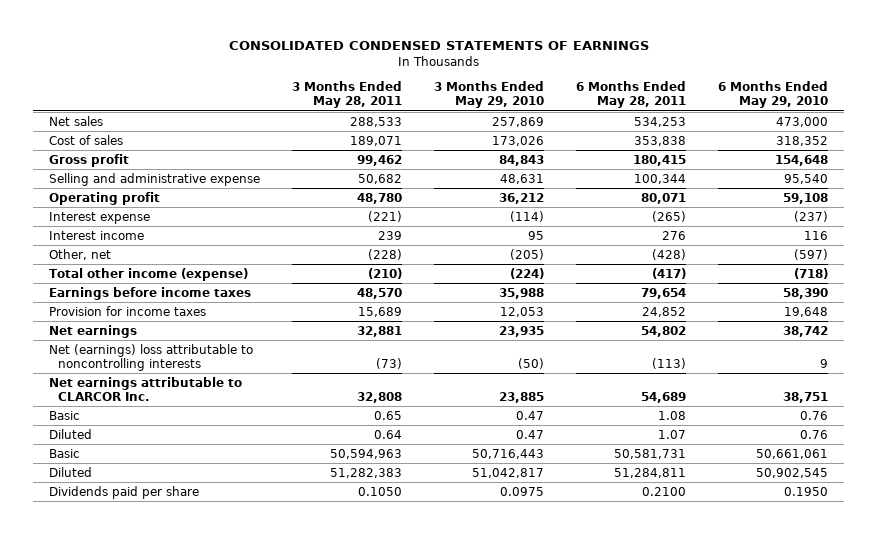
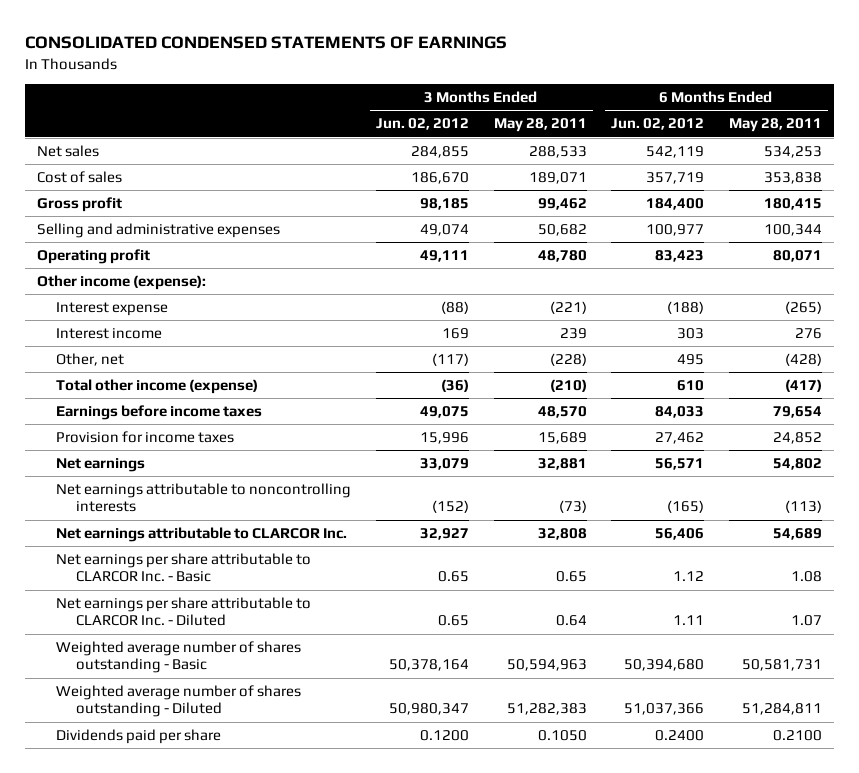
- | 3 Months Ended May 28, 2011 | 3 Months Ended May 29, 2010 | 6 Months Ended May 28, 2011 | 6 Months Ended May 29, 2010
+ | 3 Months Ended Jun. 02, 2012 | 3 Months Ended May 28, 2011 | 6 Months Ended Jun. 02, 2012 | 6 Months Ended May 28, 2011
- Selling and administrative expense | 50,682 | 48,631 | 100,344 | 95,540
+ Selling and administrative expenses | 49,074 | 50,682 | 100,977 | 100,344
+ Other income (expense):
- Net (earnings) loss attributable to noncontrolling interests | (73) | (50) | (113) | 9
+ Net earnings attributable to noncontrolling interests | (152) | (73) | (165) | (113)
- Basic | 0.65 | 0.47 | 1.08 | 0.76
- Diluted | 0.64 | 0.47 | 1.07 | 0.76
- Basic | 50,594,963 | 50,716,443 | 50,581,731 | 50,661,061
- Diluted | 51,282,383 | 51,042,817 | 51,284,811 | 50,902,545
+ Net earnings per share attributable to CLARCOR Inc. - Basic | 0.65 | 0.65 | 1.12 | 1.08
+ Net earnings per share attributable to CLARCOR Inc. - Diluted | 0.65 | 0.64 | 1.11 | 1.07
+ Weighted average number of shares outstanding - Basic | 50,378,164 | 50,594,963 | 50,394,680 | 50,581,731
+ Weighted average number of shares outstanding - Diluted | 50,980,347 | 51,282,383 | 51,037,366 | 51,284,811

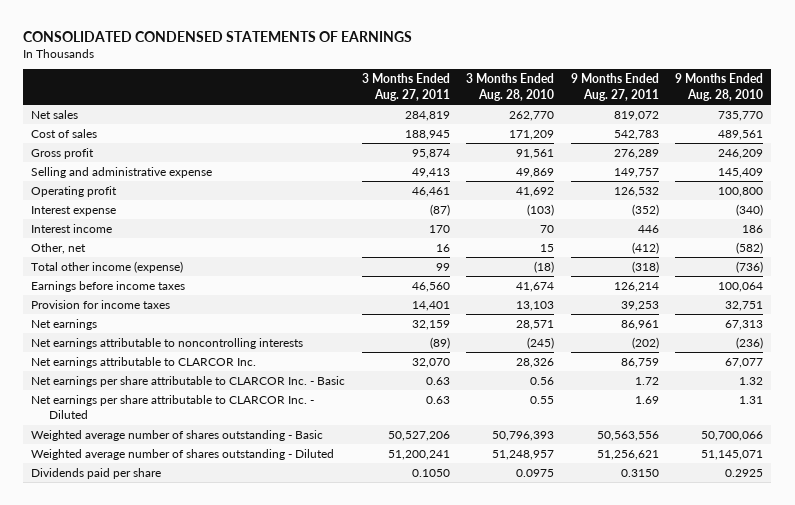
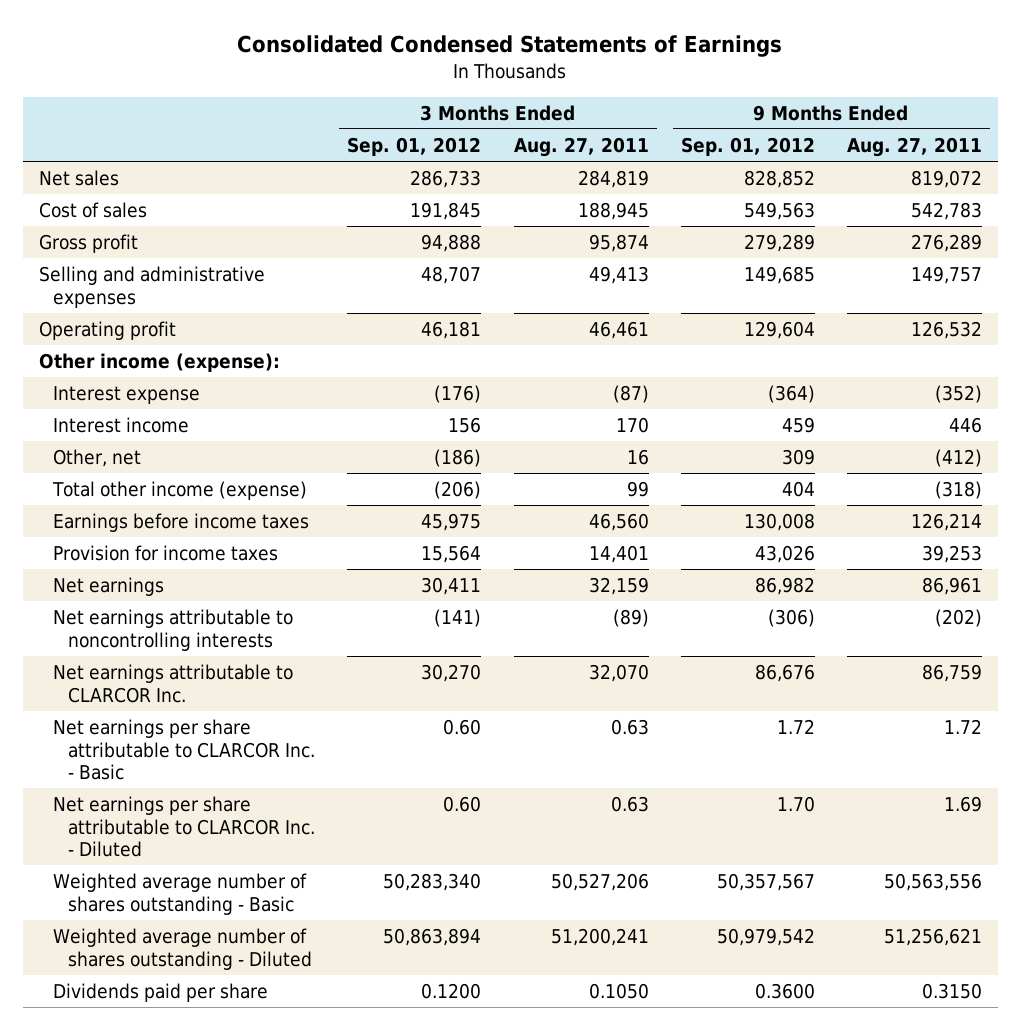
- CONSOLIDATED CONDENSED STATEMENTS OF EARNINGS
+ Consolidated Condensed Statements of Earnings
- | 3 Months Ended Aug. 27, 2011 | 3 Months Ended Aug. 28, 2010 | 9 Months Ended Aug. 27, 2011 | 9 Months Ended Aug. 28, 2010
+ | 3 Months Ended Sep. 01, 2012 | 3 Months Ended Aug. 27, 2011 | 9 Months Ended Sep. 01, 2012 | 9 Months Ended Aug. 27, 2011
- Selling and administrative expense | 49,413 | 49,869 | 149,757 | 145,409
+ Selling and administrative expenses | 48,707 | 49,413 | 149,685 | 149,757
+ Other income (expense):

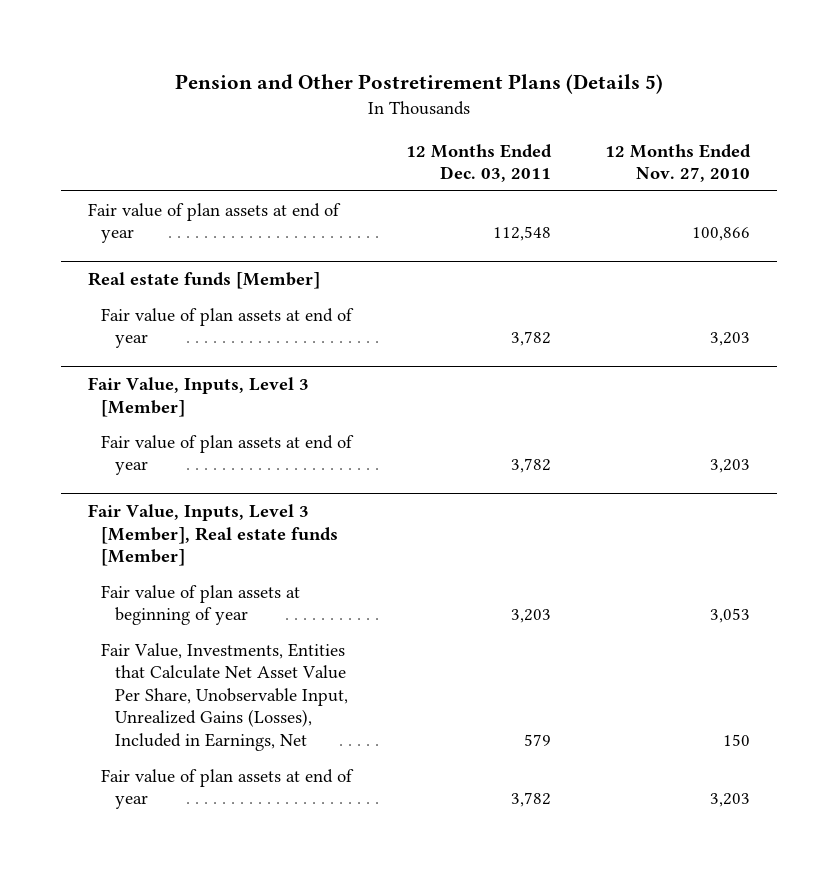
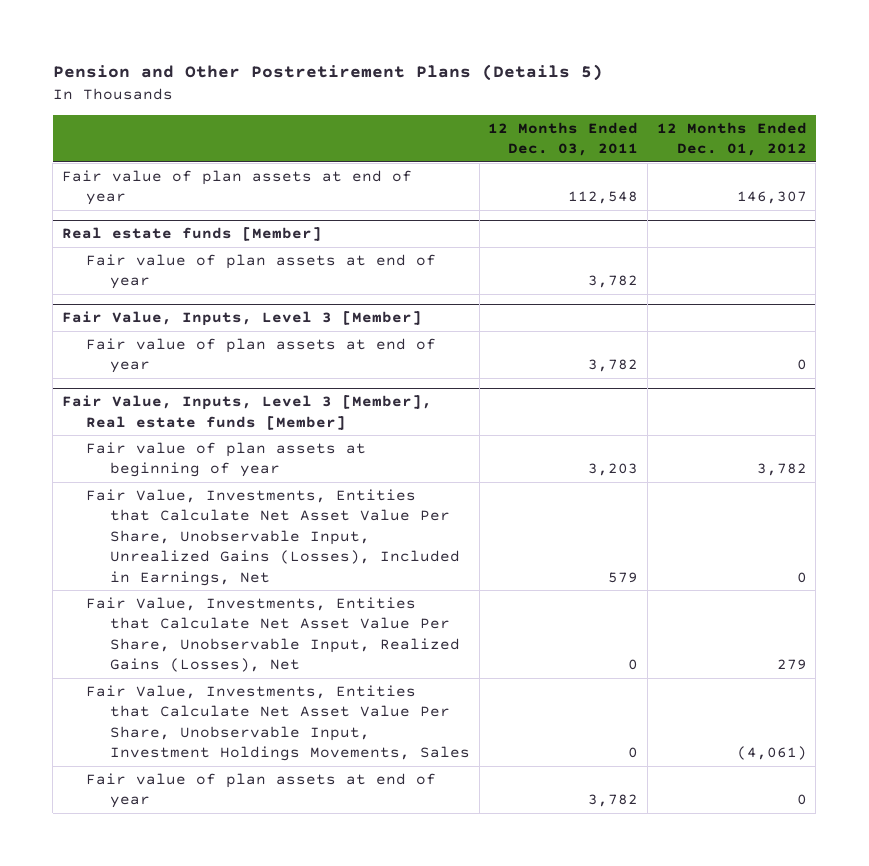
- | 12 Months Ended Dec. 03, 2011 | 12 Months Ended Nov. 27, 2010
+ | 12 Months Ended Dec. 03, 2011 | 12 Months Ended Dec. 01, 2012
@ Fair Value, Inputs, Level 3 [Member], Real estate funds [Member]
+ Fair Value, Investments, Entities that Calculate Net Asset Value Per Share, Unobservable Input, Realized Gains (Losses), Net | 0 | 279
+ Fair Value, Investments, Entities that Calculate Net Asset Value Per Share, Unobservable Input, Investment Holdings Movements, Sales | 0 | (4,061)

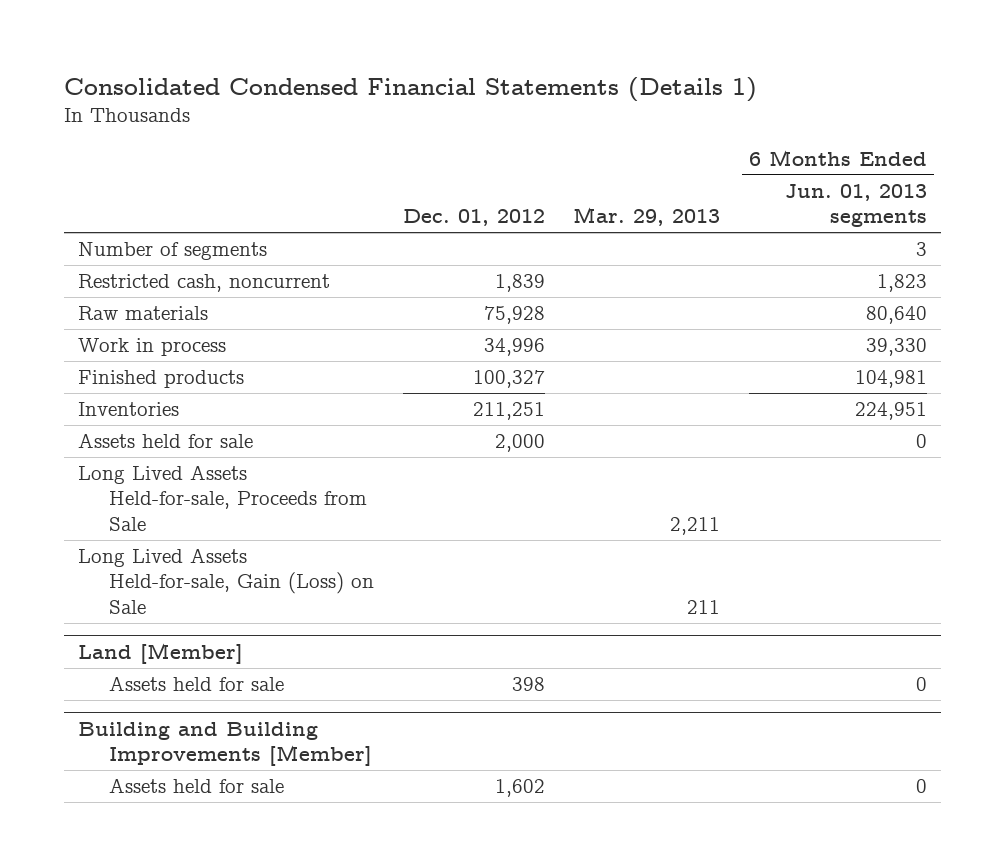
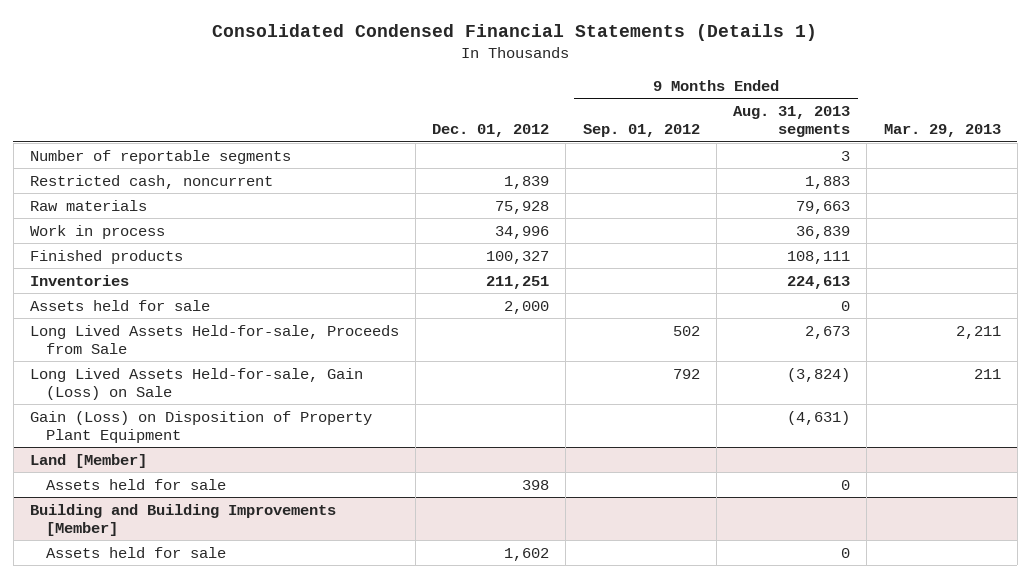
- | Dec. 01, 2012 | Mar. 29, 2013 | 6 Months Ended Jun. 01, 2013 segments
+ | Dec. 01, 2012 | 9 Months Ended Sep. 01, 2012 | 9 Months Ended Aug. 31, 2013 segments | Mar. 29, 2013
- Number of segments | | | 3
+ Number of reportable segments | | | 3 |
+ Gain (Loss) on Disposition of Property Plant Equipment | | | (4,631) |

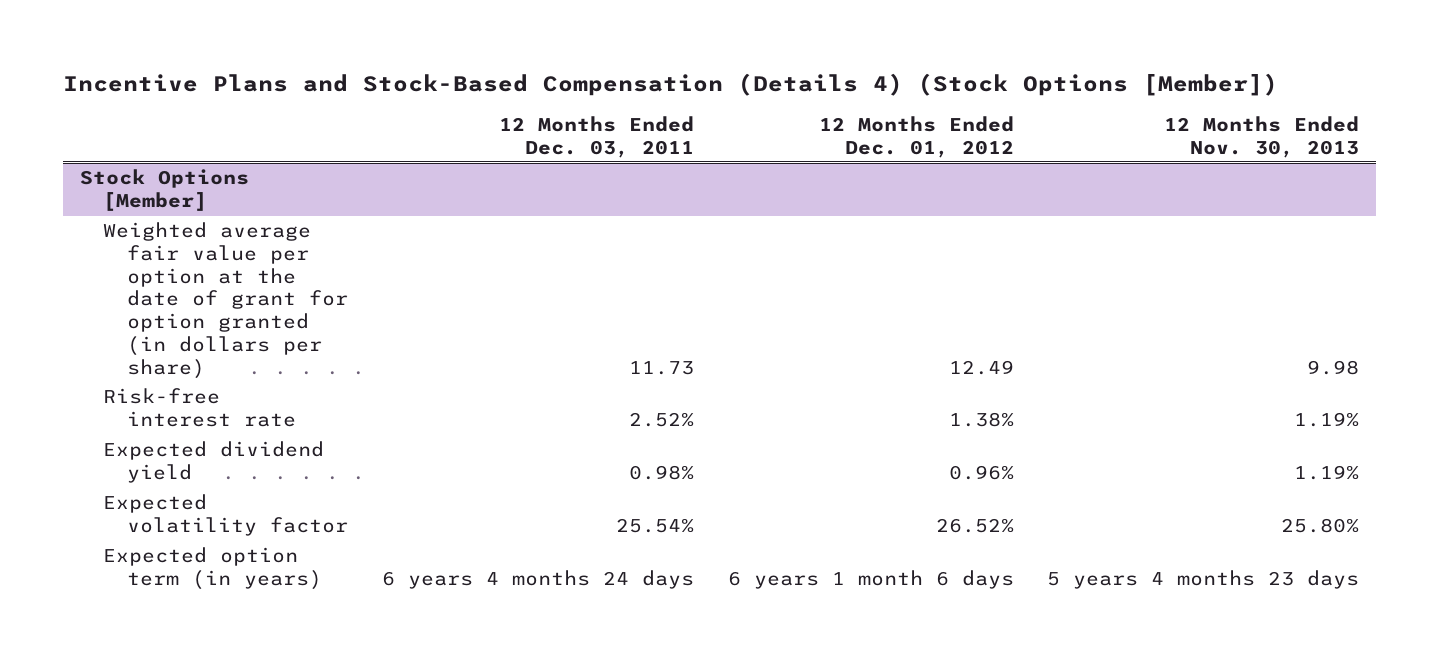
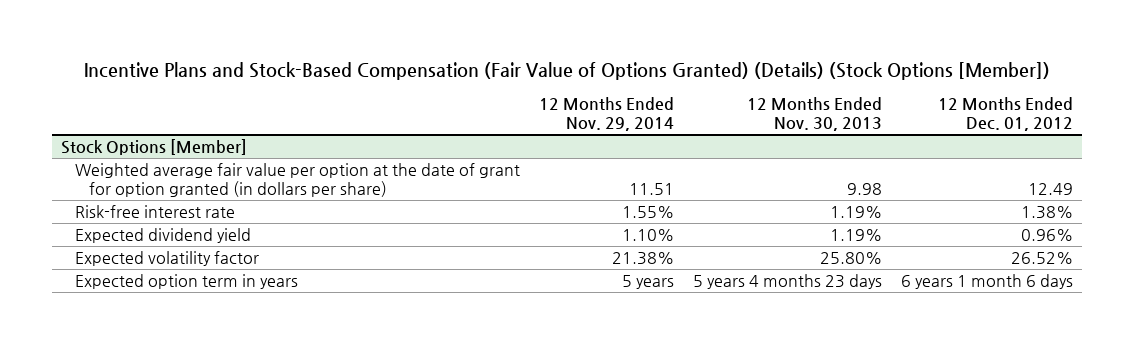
- Incentive Plans and Stock-Based Compensation (Details 4) (Stock Options [Member])
+ Incentive Plans and Stock-Based Compensation (Fair Value of Options Granted) (Details) (Stock Options [Member])
- | 12 Months Ended Dec. 03, 2011 | 12 Months Ended Dec. 01, 2012 | 12 Months Ended Nov. 30, 2013
+ | 12 Months Ended Nov. 29, 2014 | 12 Months Ended Nov. 30, 2013 | 12 Months Ended Dec. 01, 2012
@ Stock Options [Member]
- Expected option term (in years) | 6 years 4 months 24 days | 6 years 1 month 6 days | 5 years 4 months 23 days
+ Expected option term in years | 5 years | 5 years 4 months 23 days | 6 years 1 month 6 days

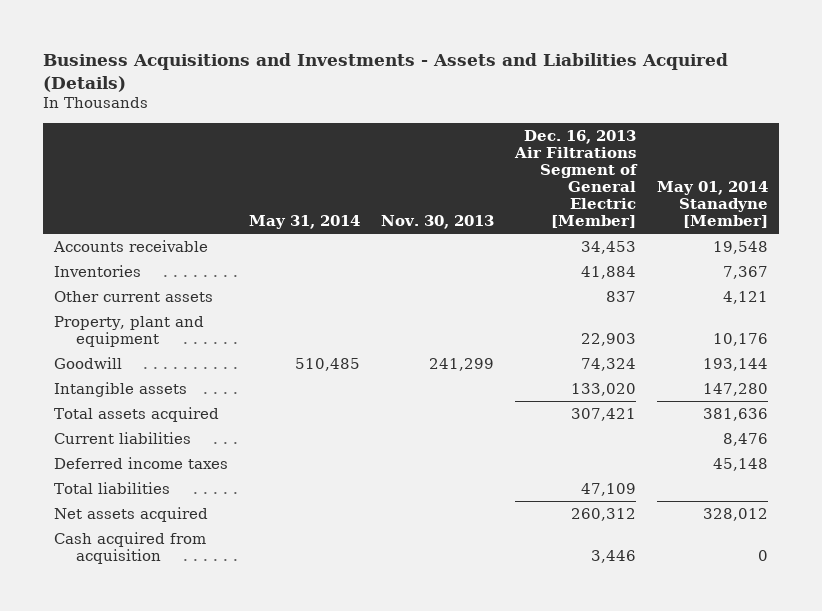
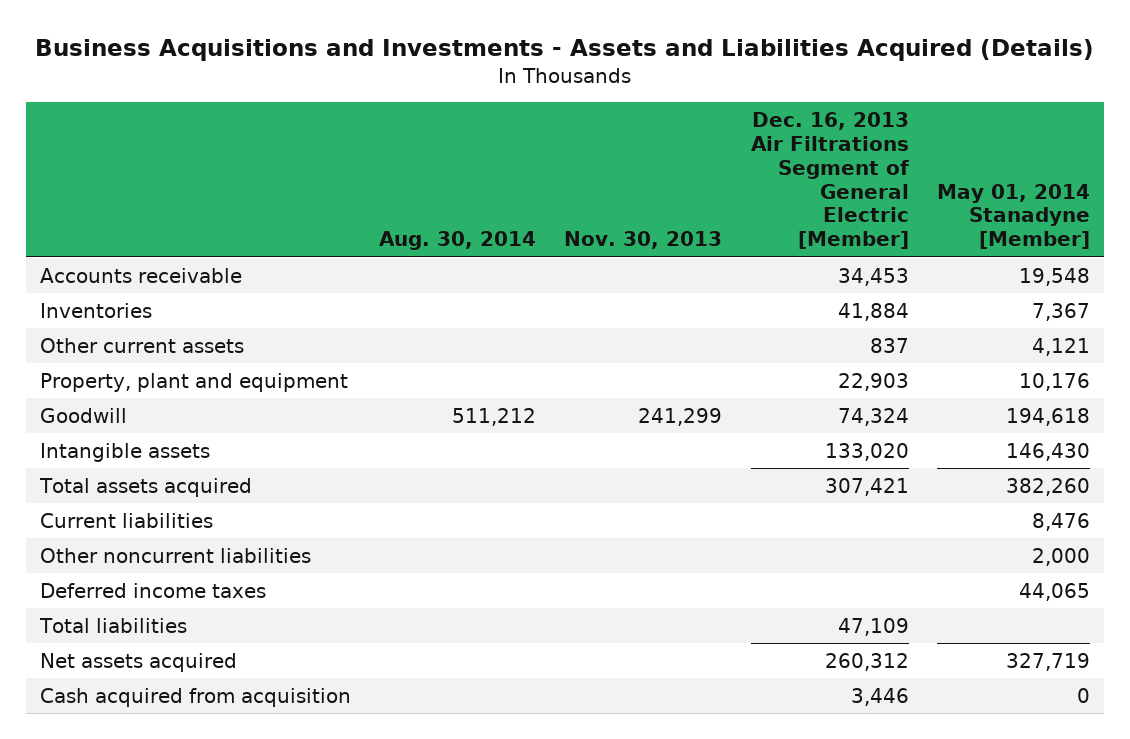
- | May 31, 2014 | Nov. 30, 2013 | Dec. 16, 2013 Air Filtrations Segment of General Electric [Member] | May 01, 2014 Stanadyne [Member]
+ | Aug. 30, 2014 | Nov. 30, 2013 | Dec. 16, 2013 Air Filtrations Segment of General Electric [Member] | May 01, 2014 Stanadyne [Member]
- Goodwill | 510,485 | 241,299 | 74,324 | 193,144
- Intangible assets | | | 133,020 | 147,280
- Total assets acquired | | | 307,421 | 381,636
+ Goodwill | 511,212 | 241,299 | 74,324 | 194,618
+ Intangible assets | | | 133,020 | 146,430
+ Total assets acquired | | | 307,421 | 382,260
- Deferred income taxes | | | | 45,148
+ Other noncurrent liabilities | | | | 2,000
+ Deferred income taxes | | | | 44,065
- Net assets acquired | | | 260,312 | 328,012
+ Net assets acquired | | | 260,312 | 327,719

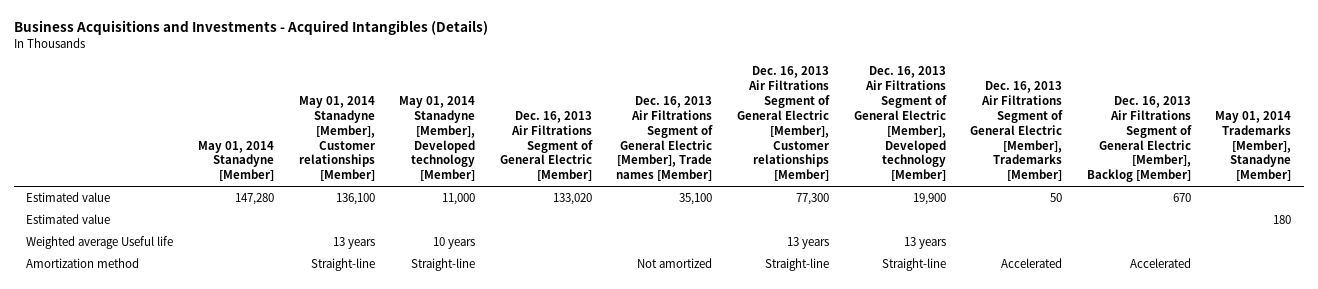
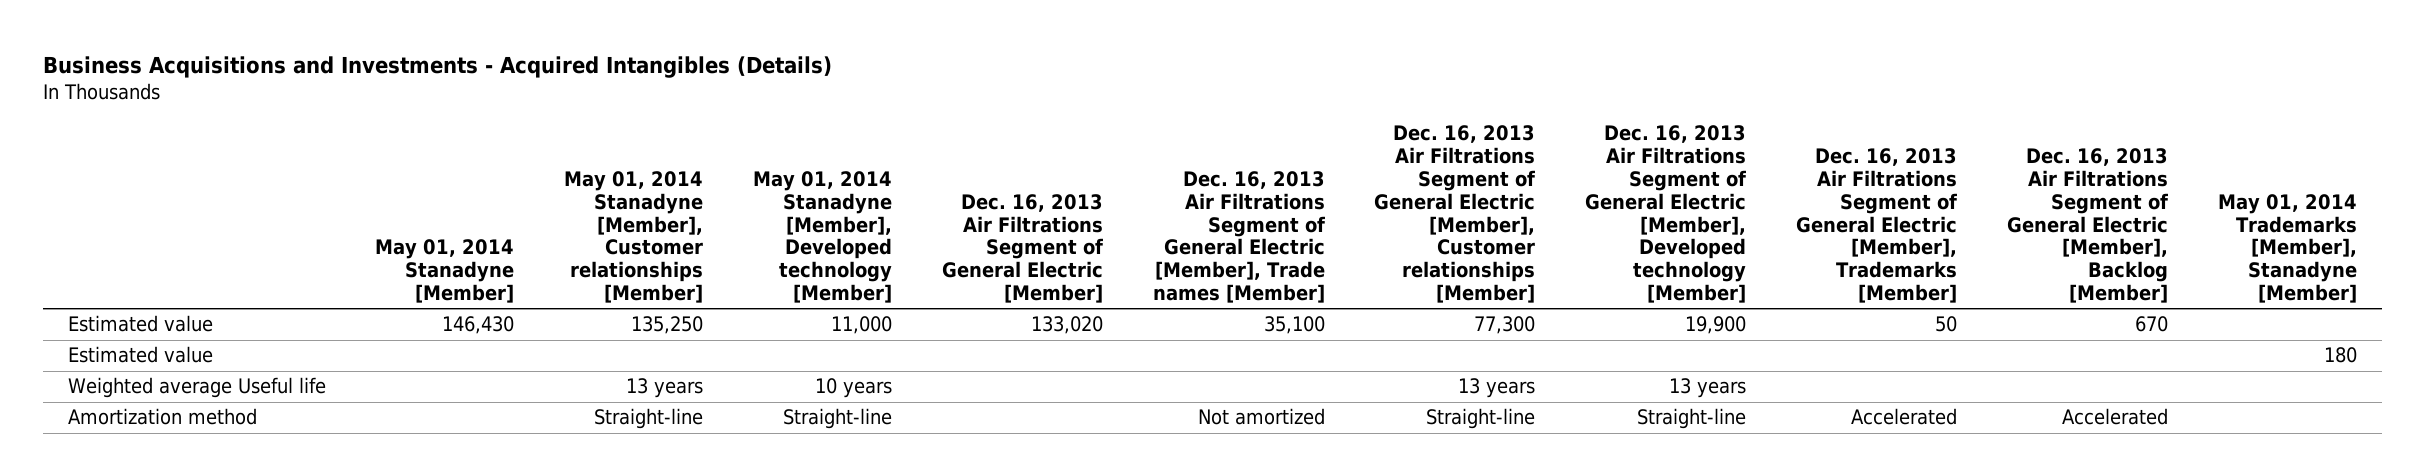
- Estimated value | 147,280 | 136,100 | 11,000 | 133,020 | 35,100 | 77,300 | 19,900 | 50 | 670 |
+ Estimated value | 146,430 | 135,250 | 11,000 | 133,020 | 35,100 | 77,300 | 19,900 | 50 | 670 |

